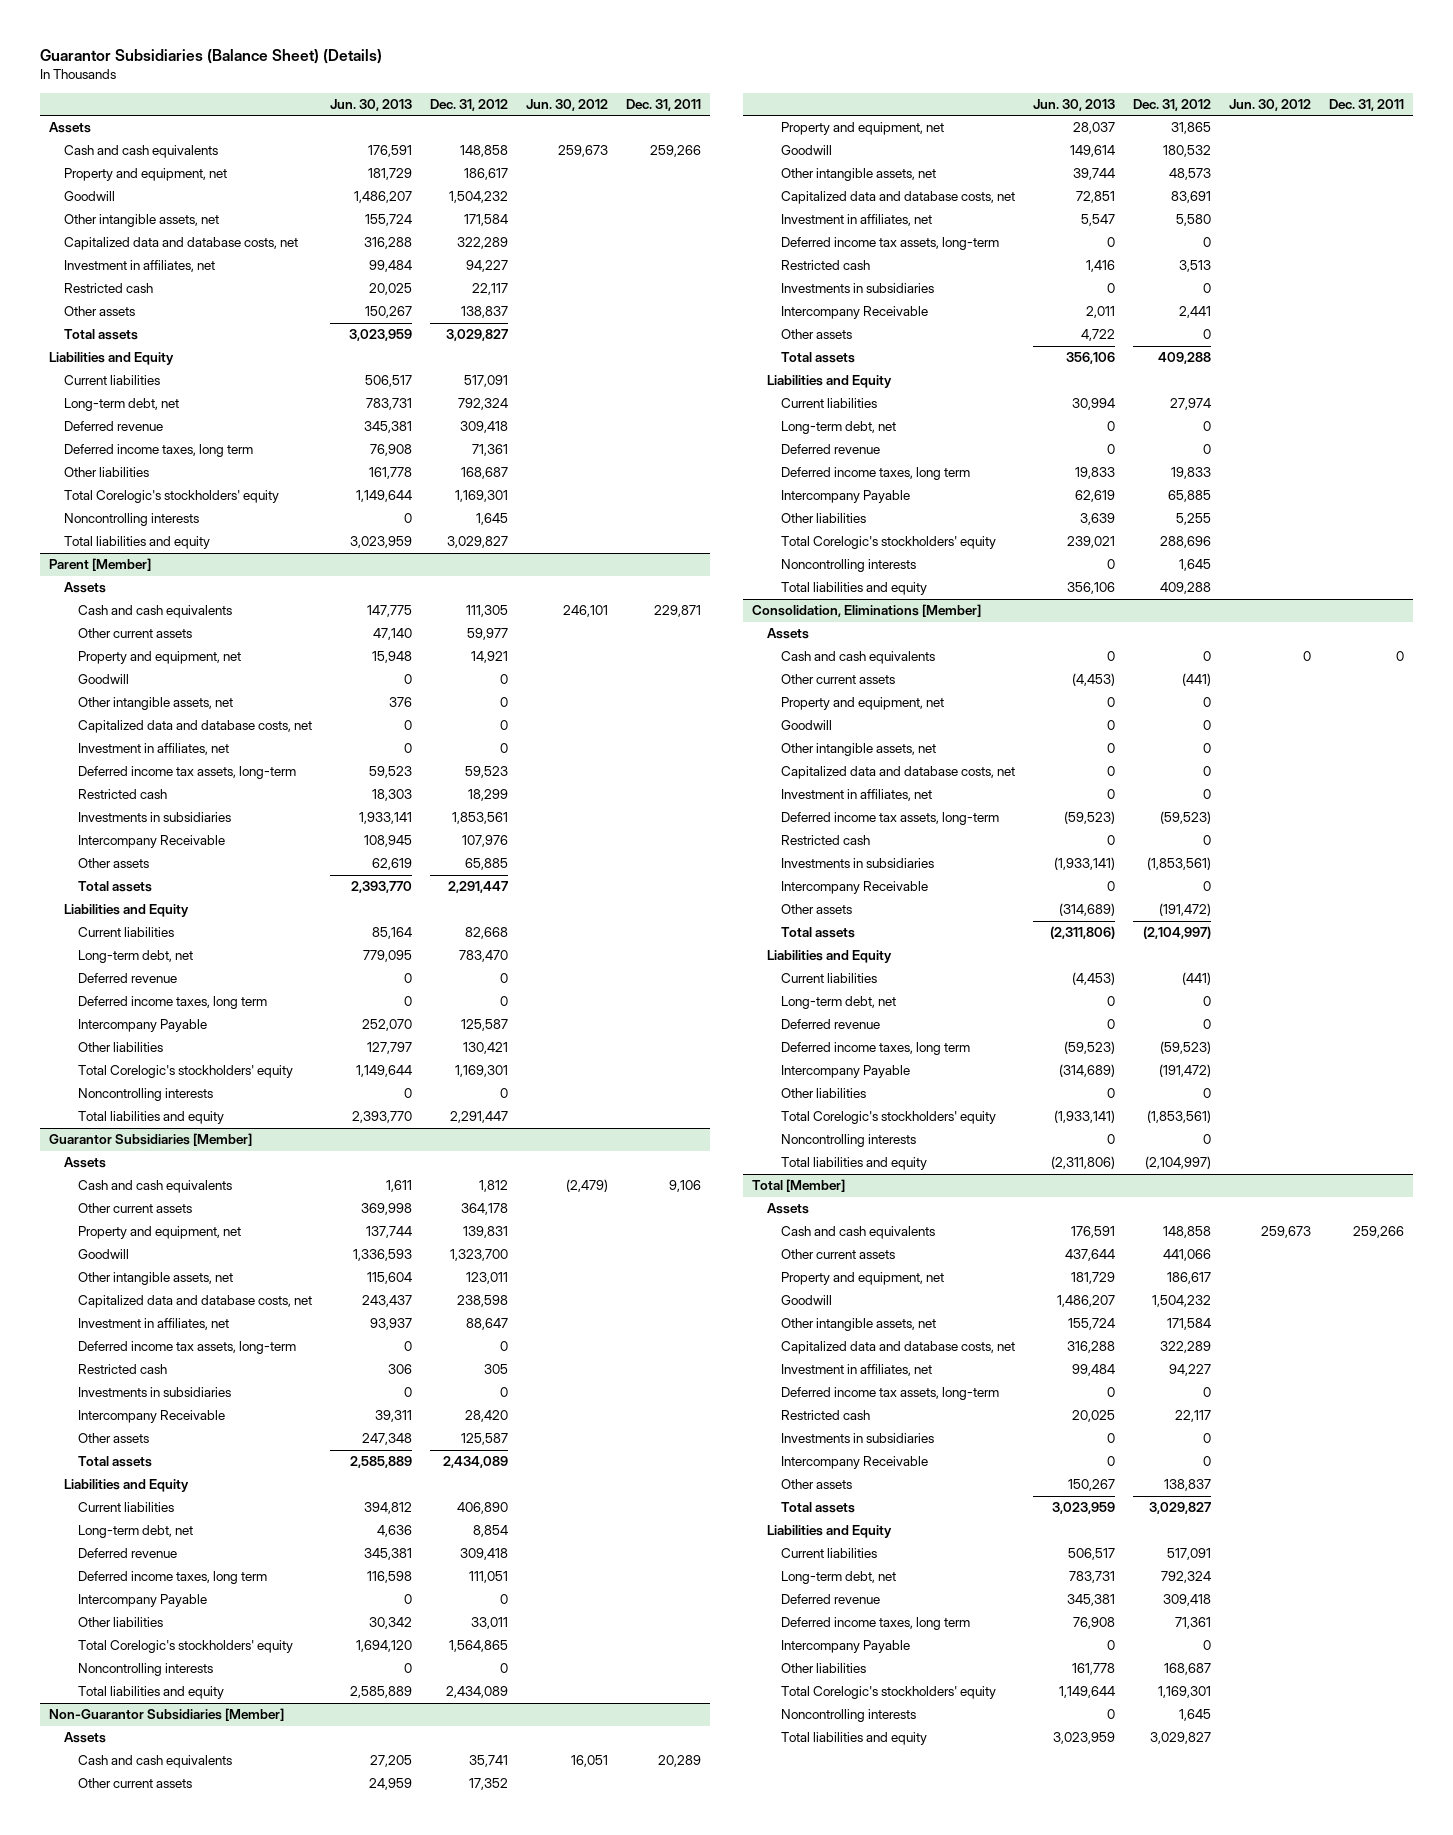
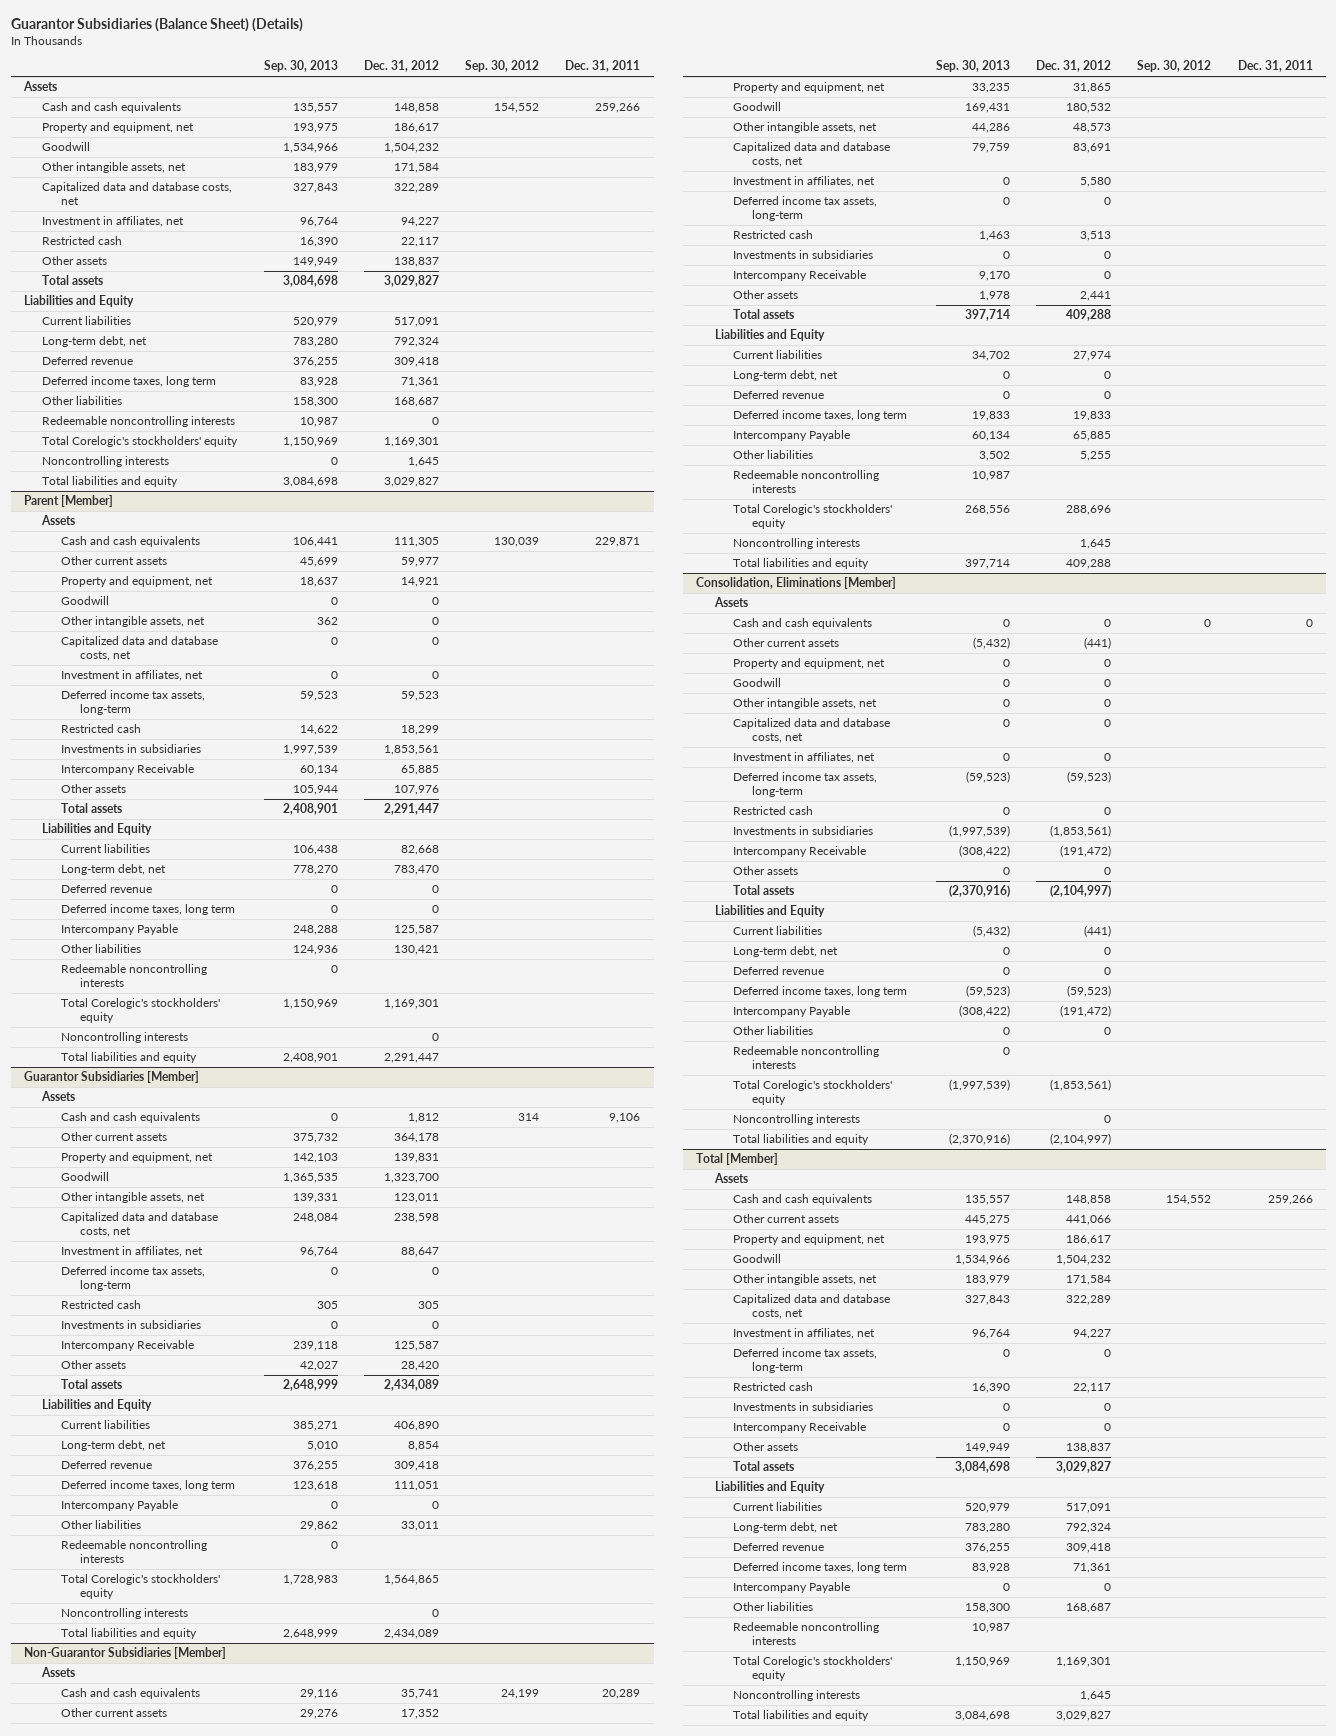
- | Jun. 30, 2013 | Dec. 31, 2012 | Jun. 30, 2012 | Dec. 31, 2011
+ | Sep. 30, 2013 | Dec. 31, 2012 | Sep. 30, 2012 | Dec. 31, 2011
+ Redeemable noncontrolling interests | 10,987 | 0 | |
@ Parent [Member]
- Intercompany Receivable | 108,945 | 107,976 | |
- Other assets | 62,619 | 65,885 | |
+ Intercompany Receivable | 60,134 | 65,885 | |
+ Other assets | 105,944 | 107,976 | |
+ Redeemable noncontrolling interests | 0 | | |
@ Guarantor Subsidiaries [Member]
- Intercompany Receivable | 39,311 | 28,420 | |
- Other assets | 247,348 | 125,587 | |
+ Intercompany Receivable | 239,118 | 125,587 | |
+ Other assets | 42,027 | 28,420 | |
+ Redeemable noncontrolling interests | 0 | | |
@ Non-Guarantor Subsidiaries [Member]
- Intercompany Receivable | 2,011 | 2,441 | |
- Other assets | 4,722 | 0 | |
+ Intercompany Receivable | 9,170 | 0 | |
+ Other assets | 1,978 | 2,441 | |
+ Redeemable noncontrolling interests | 10,987 | | |
@ Consolidation, Eliminations [Member]
- Intercompany Receivable | 0 | 0 | |
- Other assets | (314,689) | (191,472) | |
+ Intercompany Receivable | (308,422) | (191,472) | |
+ Other assets | 0 | 0 | |
+ Redeemable noncontrolling interests | 0 | | |
@ Total [Member]
+ Redeemable noncontrolling interests | 10,987 | | |

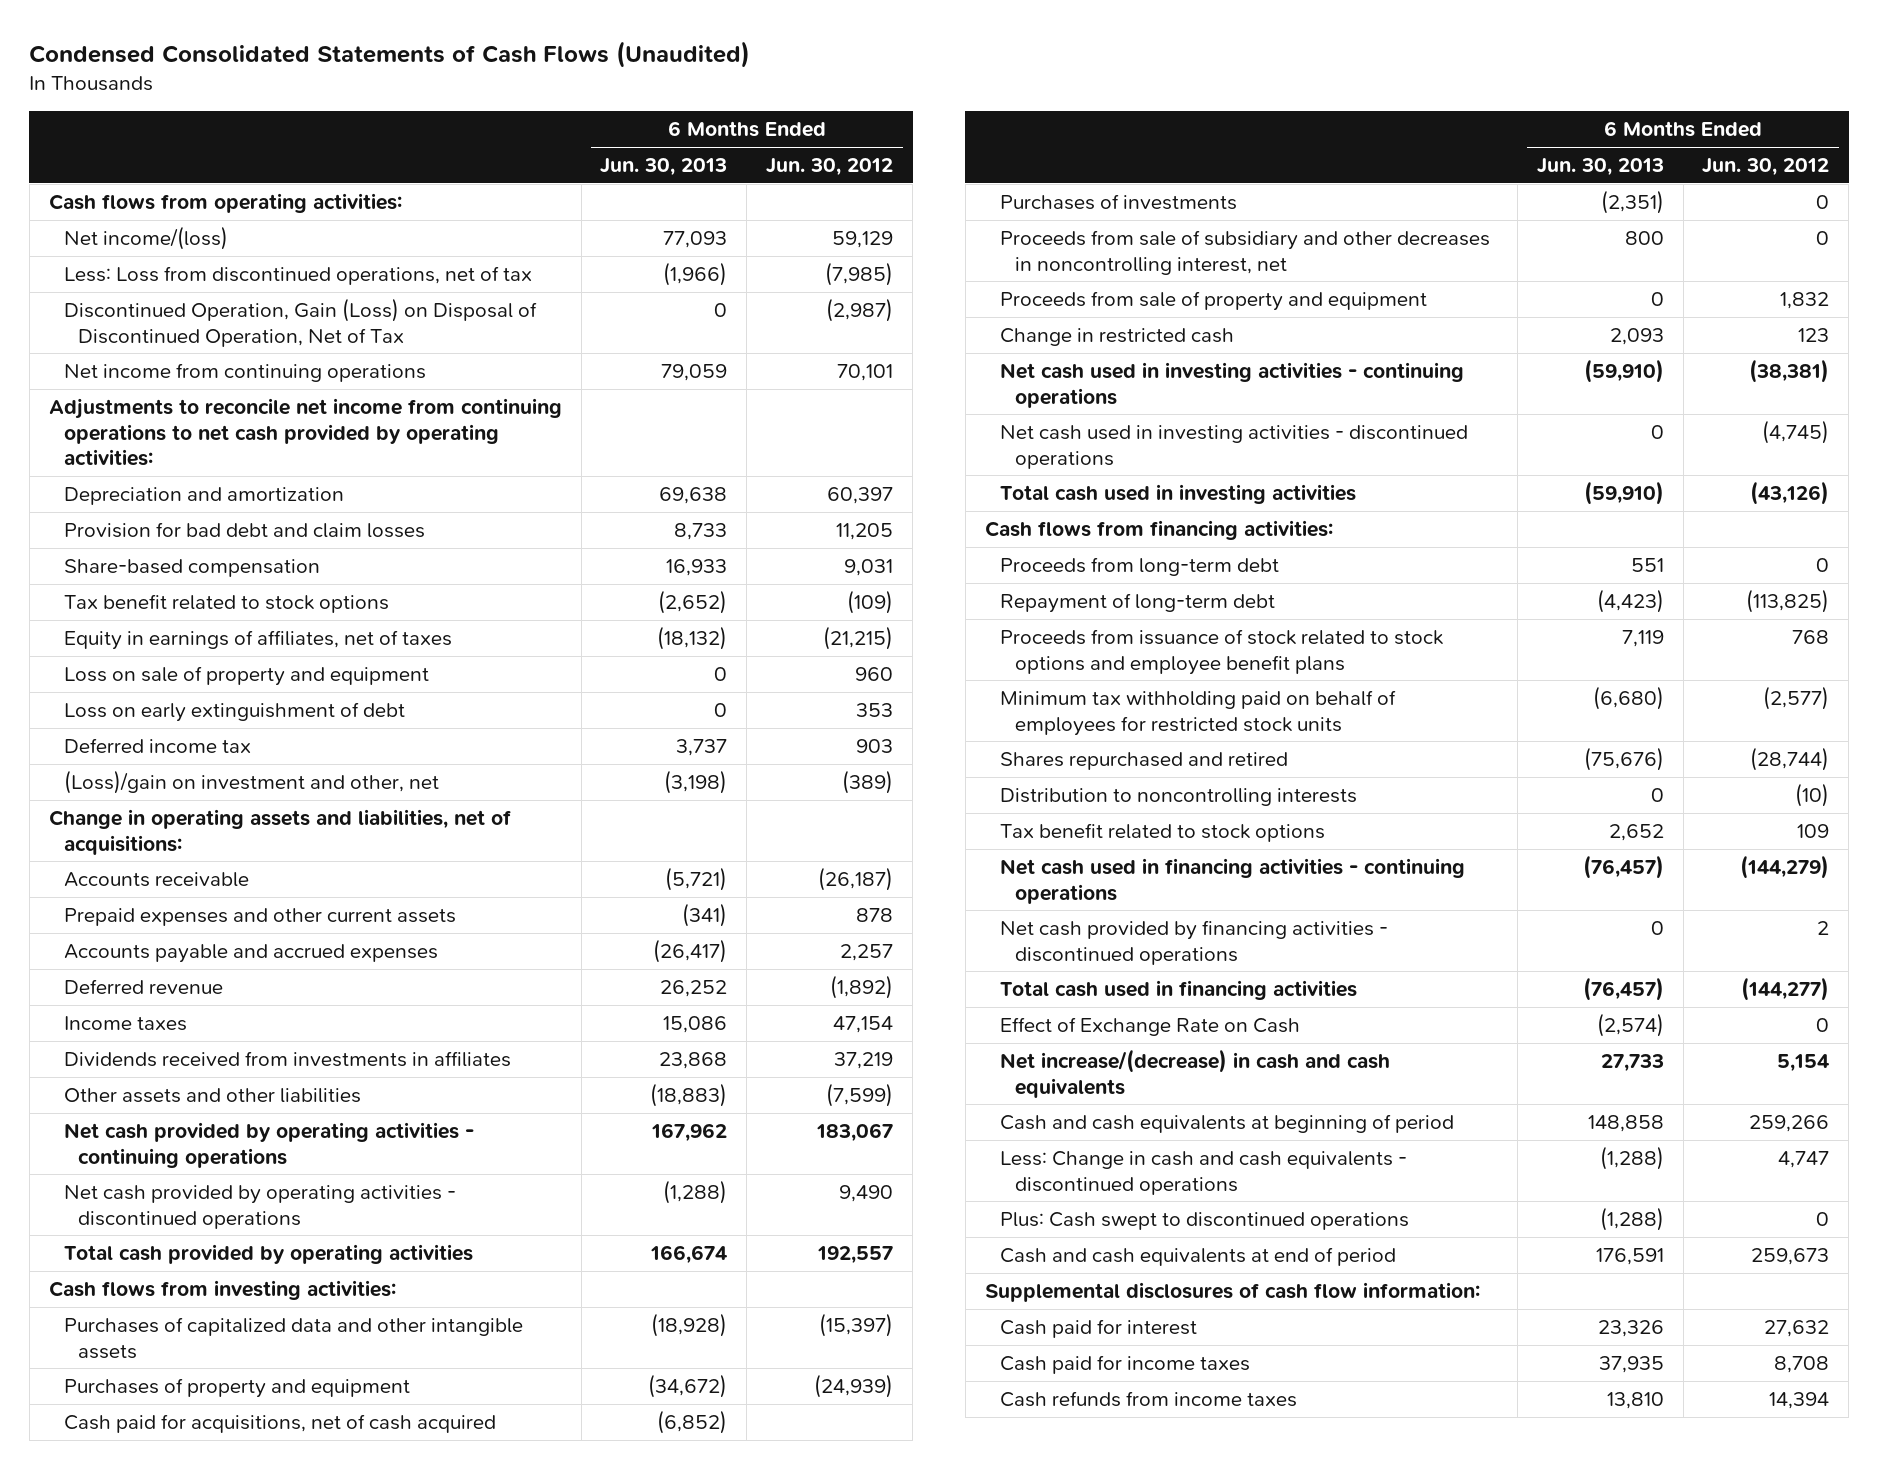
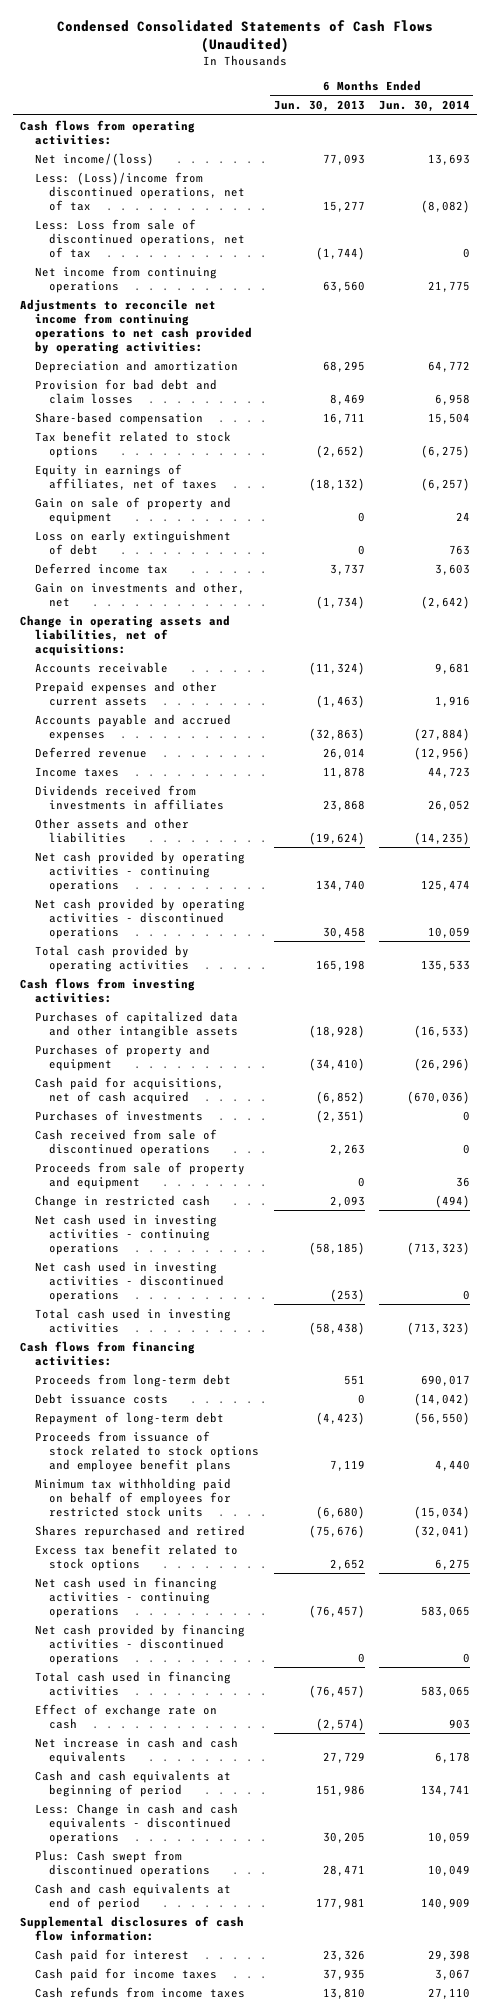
- | 6 Months Ended Jun. 30, 2013 | 6 Months Ended Jun. 30, 2012
+ | 6 Months Ended Jun. 30, 2013 | 6 Months Ended Jun. 30, 2014
- Less: Loss from discontinued operations, net of tax | (1,966) | (7,985)
- Discontinued Operation, Gain (Loss) on Disposal of Discontinued Operation, Net of Tax | 0 | (2,987)
- Net income from continuing operations | 79,059 | 70,101
+ Less: (Loss)/income from discontinued operations, net of tax | 15,277 | (8,082)
+ Less: Loss from sale of discontinued operations, net of tax | (1,744) | 0
+ Net income from continuing operations | 63,560 | 21,775
- Depreciation and amortization | 69,638 | 60,397
- Provision for bad debt and claim losses | 8,733 | 11,205
- Share-based compensation | 16,933 | 9,031
+ Depreciation and amortization | 68,295 | 64,772
+ Provision for bad debt and claim losses | 8,469 | 6,958
+ Share-based compensation | 16,711 | 15,504
- Loss on sale of property and equipment | 0 | 960
+ Gain on sale of property and equipment | 0 | 24
- (Loss)/gain on investment and other, net | (3,198) | (389)
+ Gain on investments and other, net | (1,734) | (2,642)
- Accounts receivable | (5,721) | (26,187)
- Prepaid expenses and other current assets | (341) | 878
- Accounts payable and accrued expenses | (26,417) | 2,257
- Deferred revenue | 26,252 | (1,892)
- Income taxes | 15,086 | 47,154
+ Accounts receivable | (11,324) | 9,681
+ Prepaid expenses and other current assets | (1,463) | 1,916
+ Accounts payable and accrued expenses | (32,863) | (27,884)
+ Deferred revenue | 26,014 | (12,956)
+ Income taxes | 11,878 | 44,723
- Other assets and other liabilities | (18,883) | (7,599)
- Net cash provided by operating activities - continuing operations | 167,962 | 183,067
- Net cash provided by operating activities - discontinued operations | (1,288) | 9,490
- Total cash provided by operating activities | 166,674 | 192,557
+ Other assets and other liabilities | (19,624) | (14,235)
+ Net cash provided by operating activities - continuing operations | 134,740 | 125,474
+ Net cash provided by operating activities - discontinued operations | 30,458 | 10,059
+ Total cash provided by operating activities | 165,198 | 135,533
- Purchases of property and equipment | (34,672) | (24,939)
+ Purchases of property and equipment | (34,410) | (26,296)
- Proceeds from sale of subsidiary and other decreases in noncontrolling interest, net | 800 | 0
+ Cash received from sale of discontinued operations | 2,263 | 0
- Net cash used in investing activities - continuing operations | (59,910) | (38,381)
- Net cash used in investing activities - discontinued operations | 0 | (4,745)
- Total cash used in investing activities | (59,910) | (43,126)
+ Net cash used in investing activities - continuing operations | (58,185) | (713,323)
+ Net cash used in investing activities - discontinued operations | (253) | 0
+ Total cash used in investing activities | (58,438) | (713,323)
+ Debt issuance costs | 0 | (14,042)
- Distribution to noncontrolling interests | 0 | (10)
- Tax benefit related to stock options | 2,652 | 109
+ Excess tax benefit related to stock options | 2,652 | 6,275
- Effect of Exchange Rate on Cash | (2,574) | 0
- Net increase/(decrease) in cash and cash equivalents | 27,733 | 5,154
- Cash and cash equivalents at beginning of period | 148,858 | 259,266
- Less: Change in cash and cash equivalents - discontinued operations | (1,288) | 4,747
- Plus: Cash swept to discontinued operations | (1,288) | 0
- Cash and cash equivalents at end of period | 176,591 | 259,673
+ Effect of exchange rate on cash | (2,574) | 903
+ Net increase in cash and cash equivalents | 27,729 | 6,178
+ Cash and cash equivalents at beginning of period | 151,986 | 134,741
+ Less: Change in cash and cash equivalents - discontinued operations | 30,205 | 10,059
+ Plus: Cash swept from discontinued operations | 28,471 | 10,049
+ Cash and cash equivalents at end of period | 177,981 | 140,909

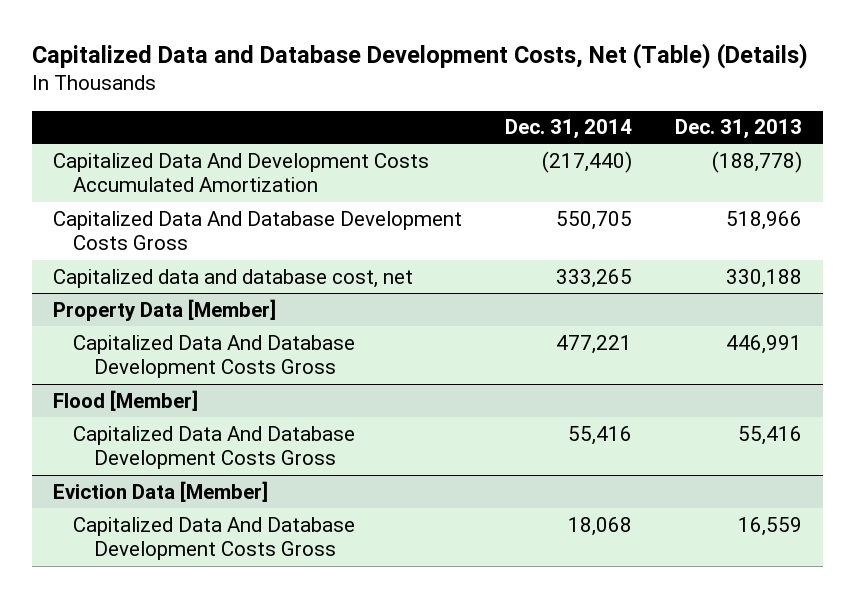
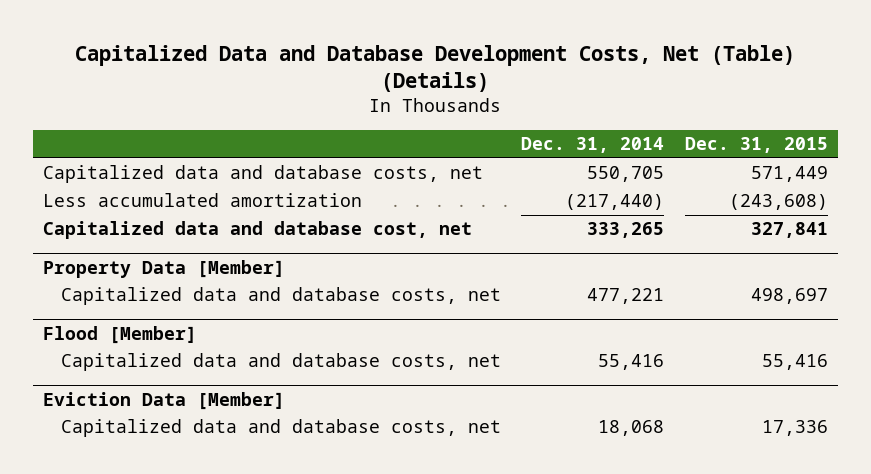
- | Dec. 31, 2014 | Dec. 31, 2013
+ | Dec. 31, 2014 | Dec. 31, 2015
- Capitalized Data And Development Costs Accumulated Amortization | (217,440) | (188,778)
- Capitalized Data And Database Development Costs Gross | 550,705 | 518,966
+ Capitalized data and database costs, net | 550,705 | 571,449
+ Less accumulated amortization | (217,440) | (243,608)
@ Property Data [Member]
- Capitalized Data And Database Development Costs Gross | 477,221 | 446,991
+ Capitalized data and database costs, net | 477,221 | 498,697
@ Flood [Member]
- Capitalized Data And Database Development Costs Gross | 55,416 | 55,416
+ Capitalized data and database costs, net | 55,416 | 55,416
@ Eviction Data [Member]
- Capitalized Data And Database Development Costs Gross | 18,068 | 16,559
+ Capitalized data and database costs, net | 18,068 | 17,336

